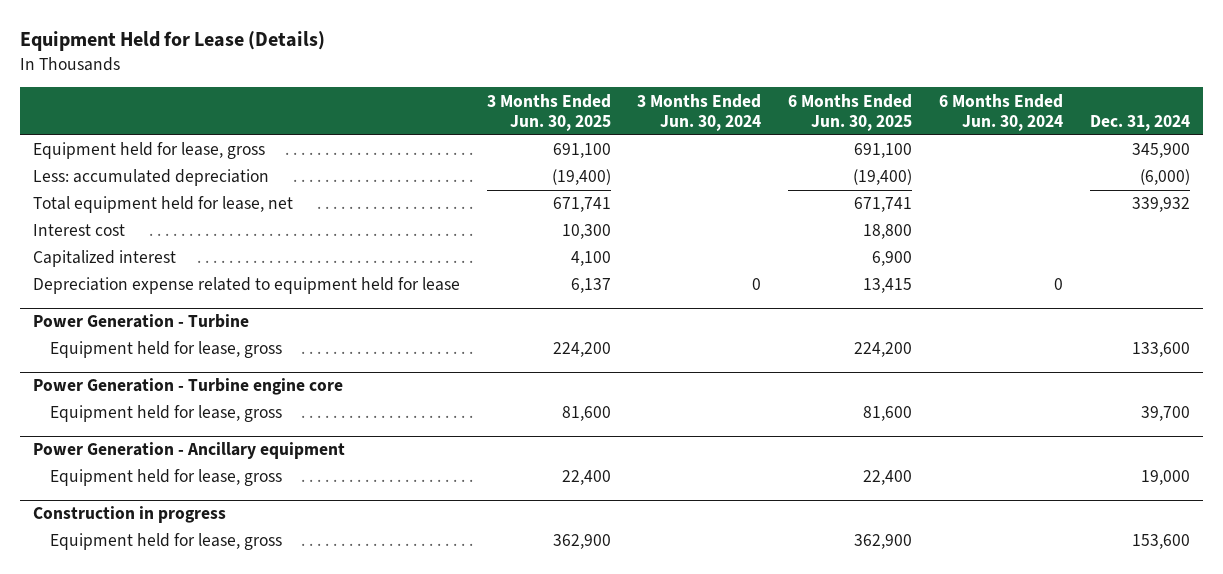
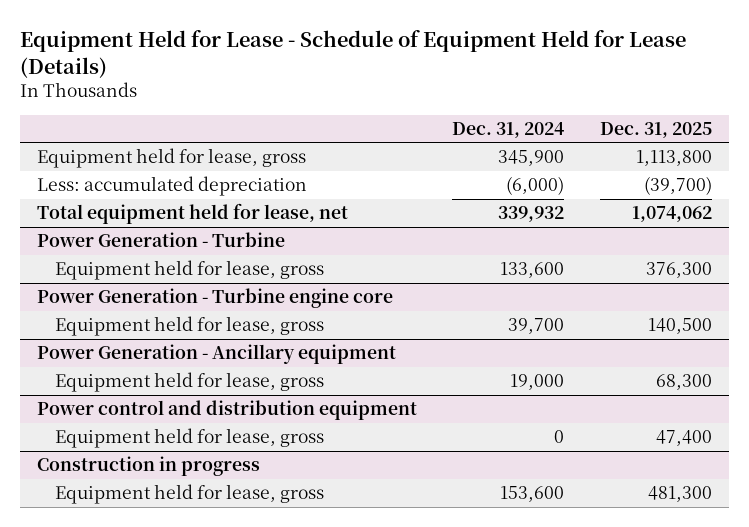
- Equipment Held for Lease (Details)
+ Equipment Held for Lease - Schedule of Equipment Held for Lease (Details)
- | 3 Months Ended Jun. 30, 2025 | 3 Months Ended Jun. 30, 2024 | 6 Months Ended Jun. 30, 2025 | 6 Months Ended Jun. 30, 2024 | Dec. 31, 2024
+ | Dec. 31, 2024 | Dec. 31, 2025
- Interest cost | 10,300 | | 18,800 | |
- Capitalized interest | 4,100 | | 6,900 | |
- Depreciation expense related to equipment held for lease | 6,137 | 0 | 13,415 | 0 |
+ Power control and distribution equipment
+ Equipment held for lease, gross | 0 | 47,400

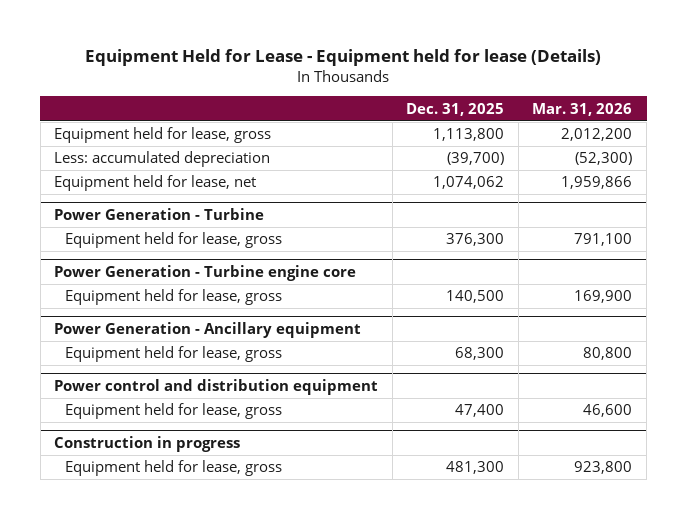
- Equipment Held for Lease - Schedule of Equipment Held for Lease (Details)
+ Equipment Held for Lease - Equipment held for lease (Details)
- | Dec. 31, 2024 | Dec. 31, 2025
+ | Dec. 31, 2025 | Mar. 31, 2026
- Total equipment held for lease, net | 339,932 | 1,074,062
+ Equipment held for lease, net | 1,074,062 | 1,959,866

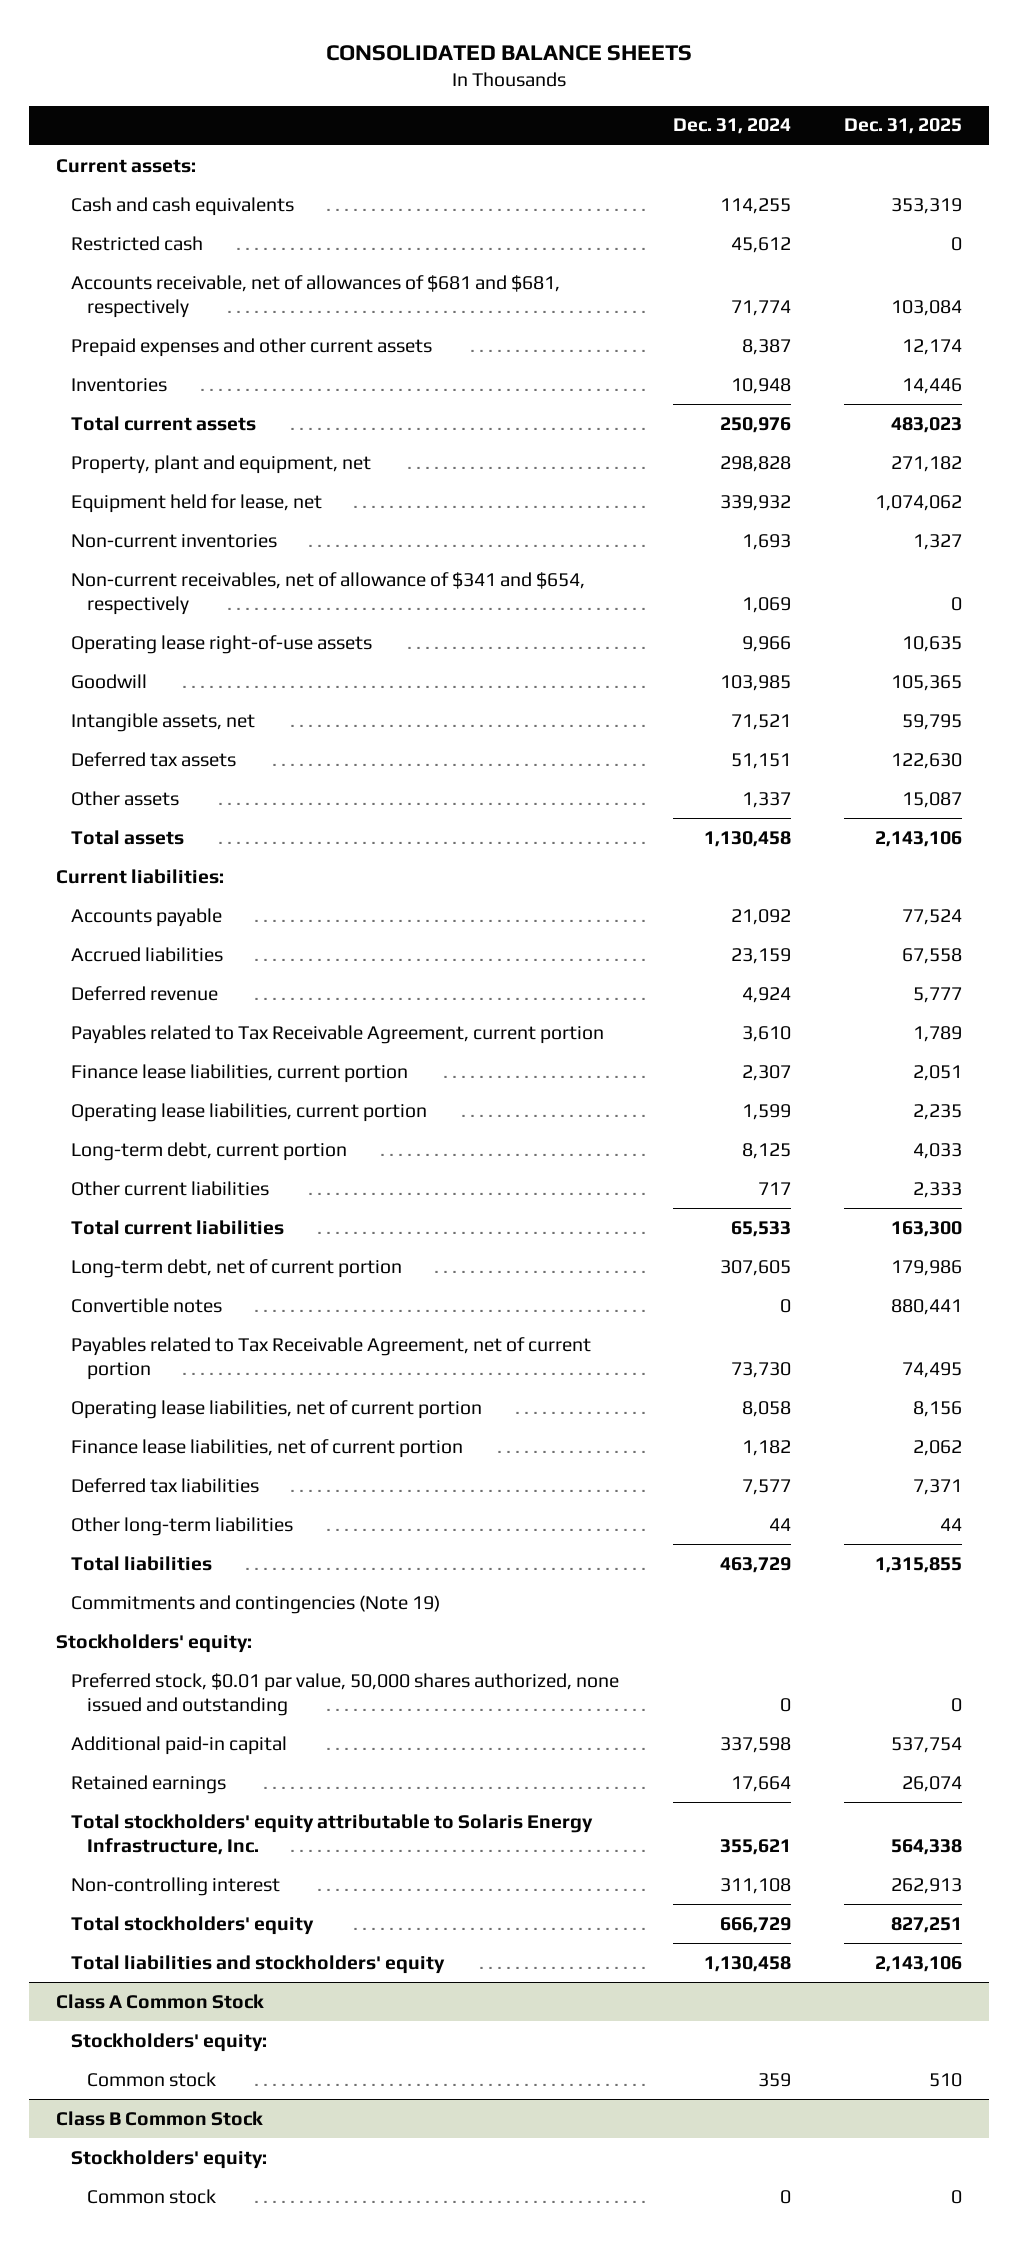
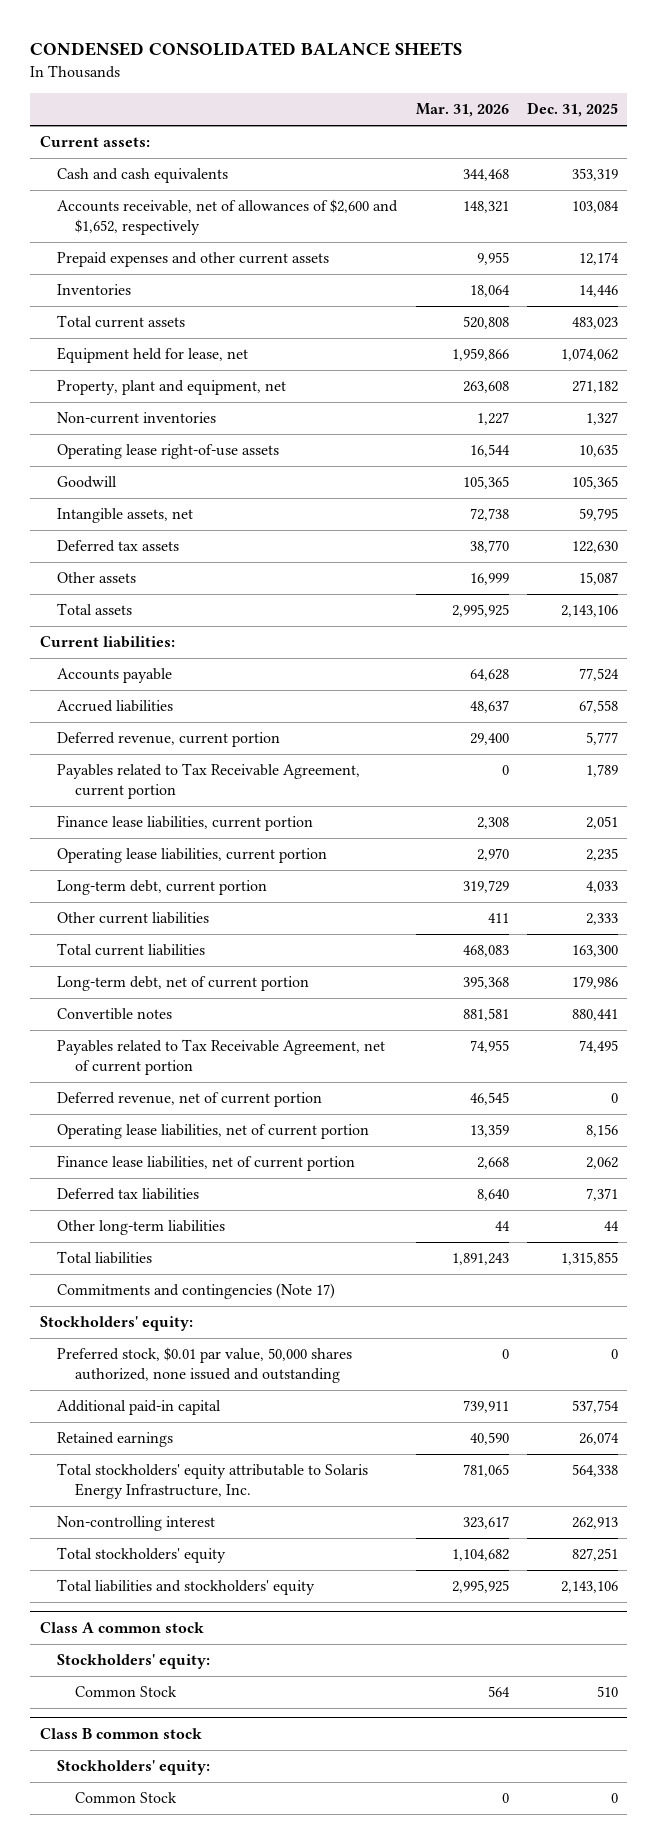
- CONSOLIDATED BALANCE SHEETS
+ CONDENSED CONSOLIDATED BALANCE SHEETS
- | Dec. 31, 2024 | Dec. 31, 2025
+ | Mar. 31, 2026 | Dec. 31, 2025
- Restricted cash | 45,612 | 0
- Accounts receivable, net of allowances of $681 and $681, respectively | 71,774 | 103,084
+ Accounts receivable, net of allowances of $2,600 and $1,652, respectively | 148,321 | 103,084
moved down: Property, plant and equipment, net | 263,608 | 271,182
- Non-current receivables, net of allowance of $341 and $654, respectively | 1,069 | 0
- Deferred revenue | 4,924 | 5,777
+ Deferred revenue, current portion | 29,400 | 5,777
+ Deferred revenue, net of current portion | 46,545 | 0
- Commitments and contingencies (Note 19)
+ Commitments and contingencies (Note 17)
- Class A Common Stock
+ Class A common stock
- Common stock | 359 | 510
- Class B Common Stock
+ Common Stock | 564 | 510
+ Class B common stock
- Common stock | 0 | 0
+ Common Stock | 0 | 0

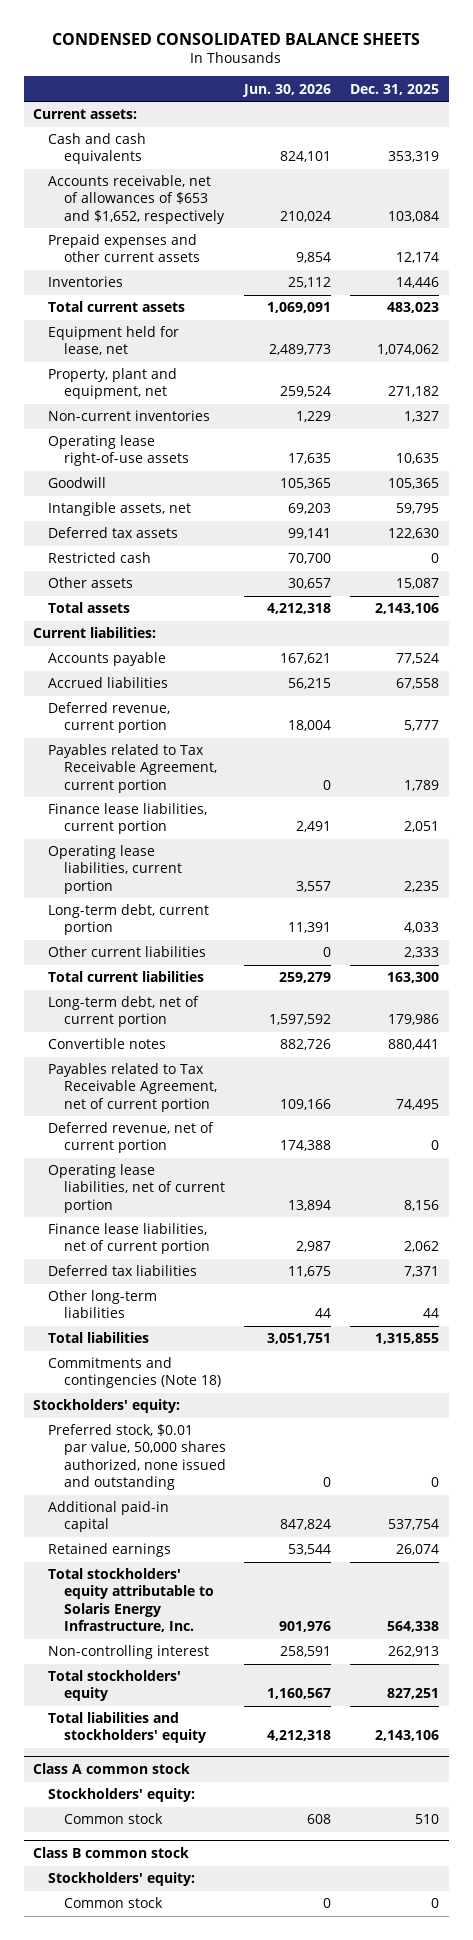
- | Mar. 31, 2026 | Dec. 31, 2025
+ | Jun. 30, 2026 | Dec. 31, 2025
- Accounts receivable, net of allowances of $2,600 and $1,652, respectively | 148,321 | 103,084
+ Accounts receivable, net of allowances of $653 and $1,652, respectively | 210,024 | 103,084
+ Restricted cash | 70,700 | 0
- Commitments and contingencies (Note 17)
+ Commitments and contingencies (Note 18)
@ Class A common stock
- Common Stock | 564 | 510
+ Common stock | 608 | 510
@ Class B common stock
- Common Stock | 0 | 0
+ Common stock | 0 | 0

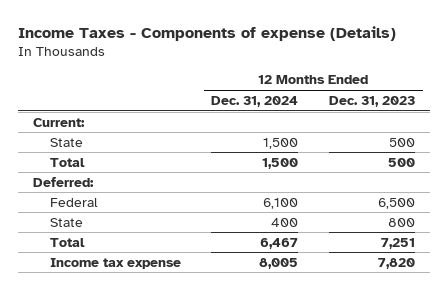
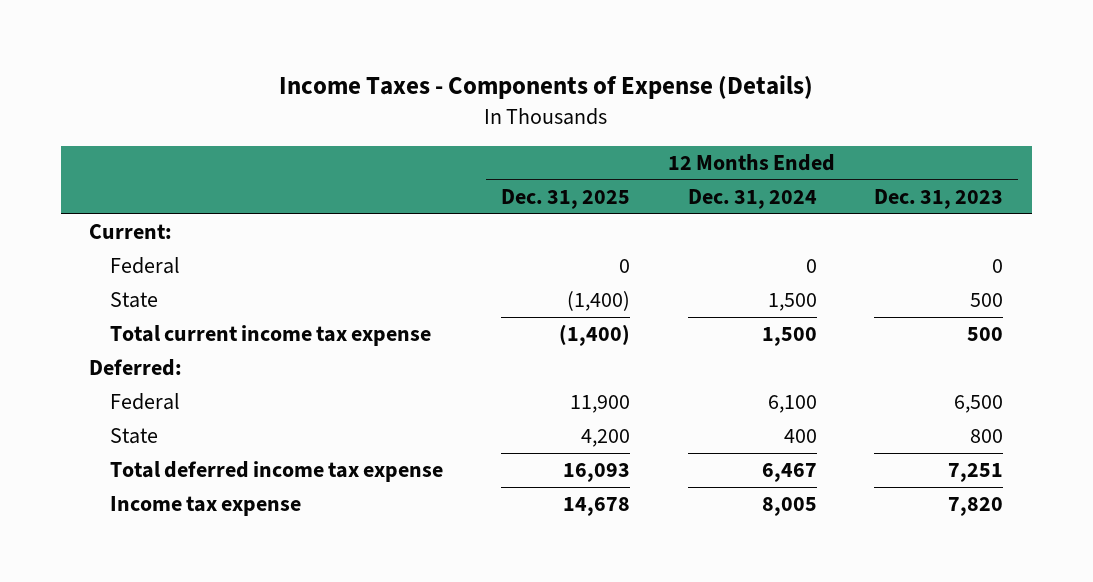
- Income Taxes - Components of expense (Details)
+ Income Taxes - Components of Expense (Details)
- | 12 Months Ended Dec. 31, 2024 | 12 Months Ended Dec. 31, 2023
+ | 12 Months Ended Dec. 31, 2025 | 12 Months Ended Dec. 31, 2024 | 12 Months Ended Dec. 31, 2023
+ Federal | 0 | 0 | 0
- Total | 1,500 | 500
+ Total current income tax expense | (1,400) | 1,500 | 500
- Total | 6,467 | 7,251
+ Total deferred income tax expense | 16,093 | 6,467 | 7,251

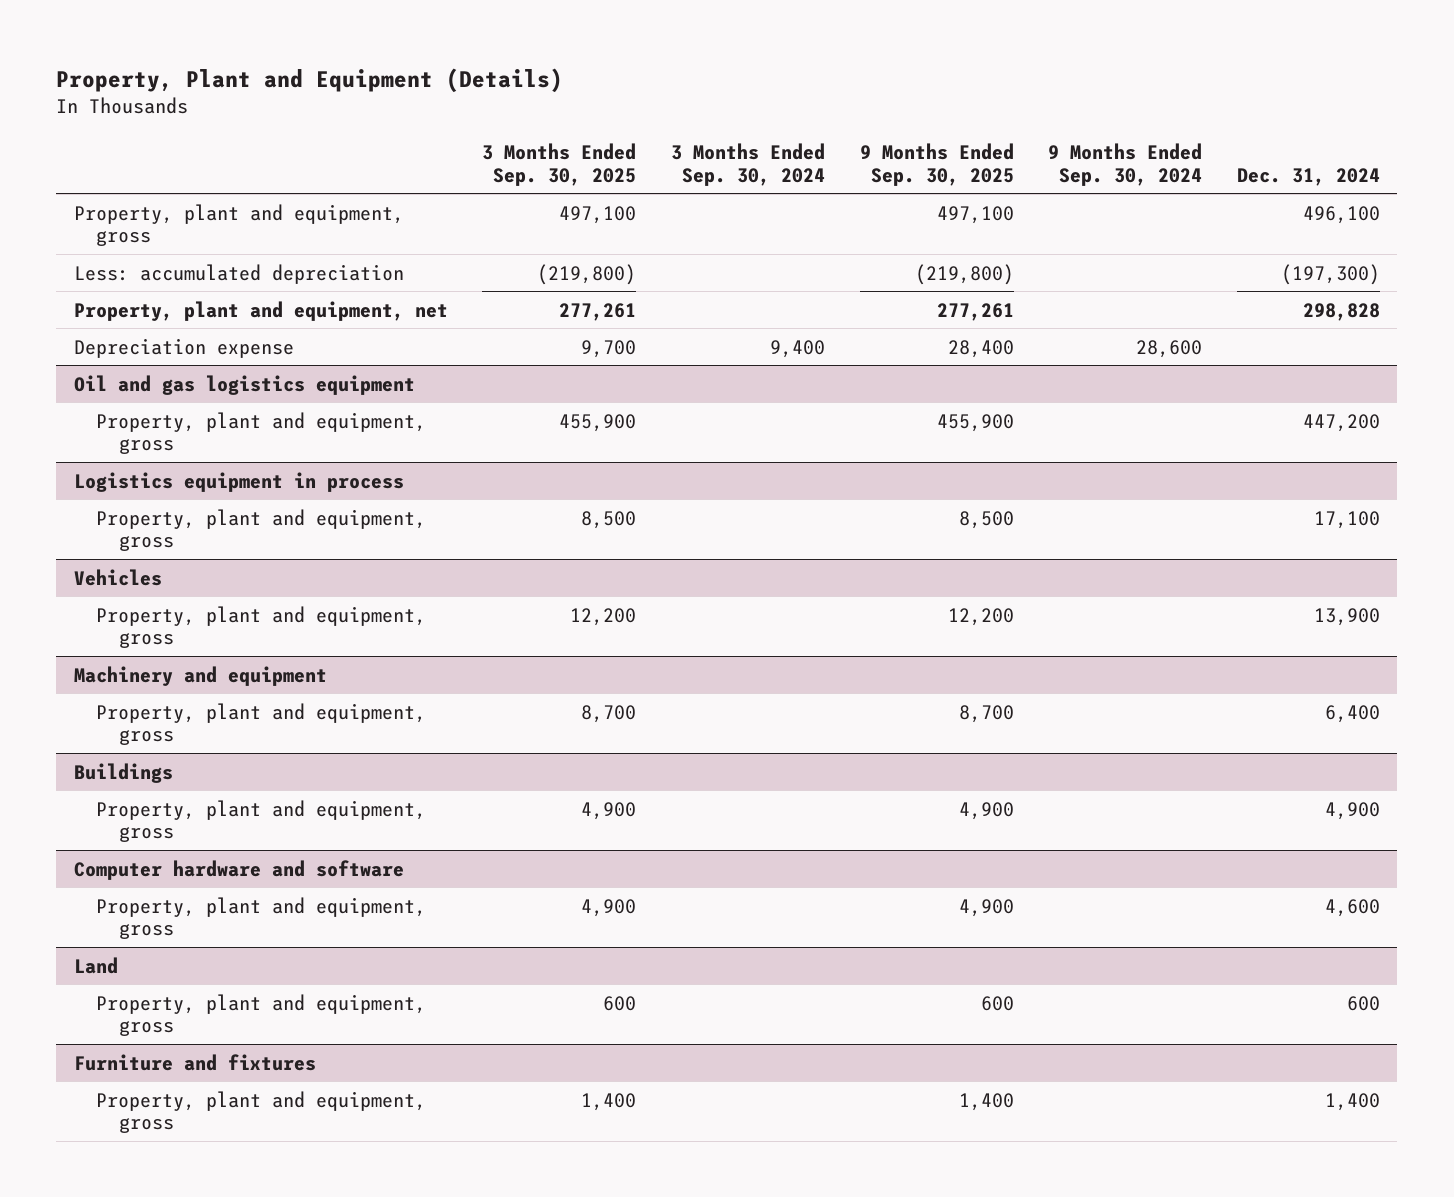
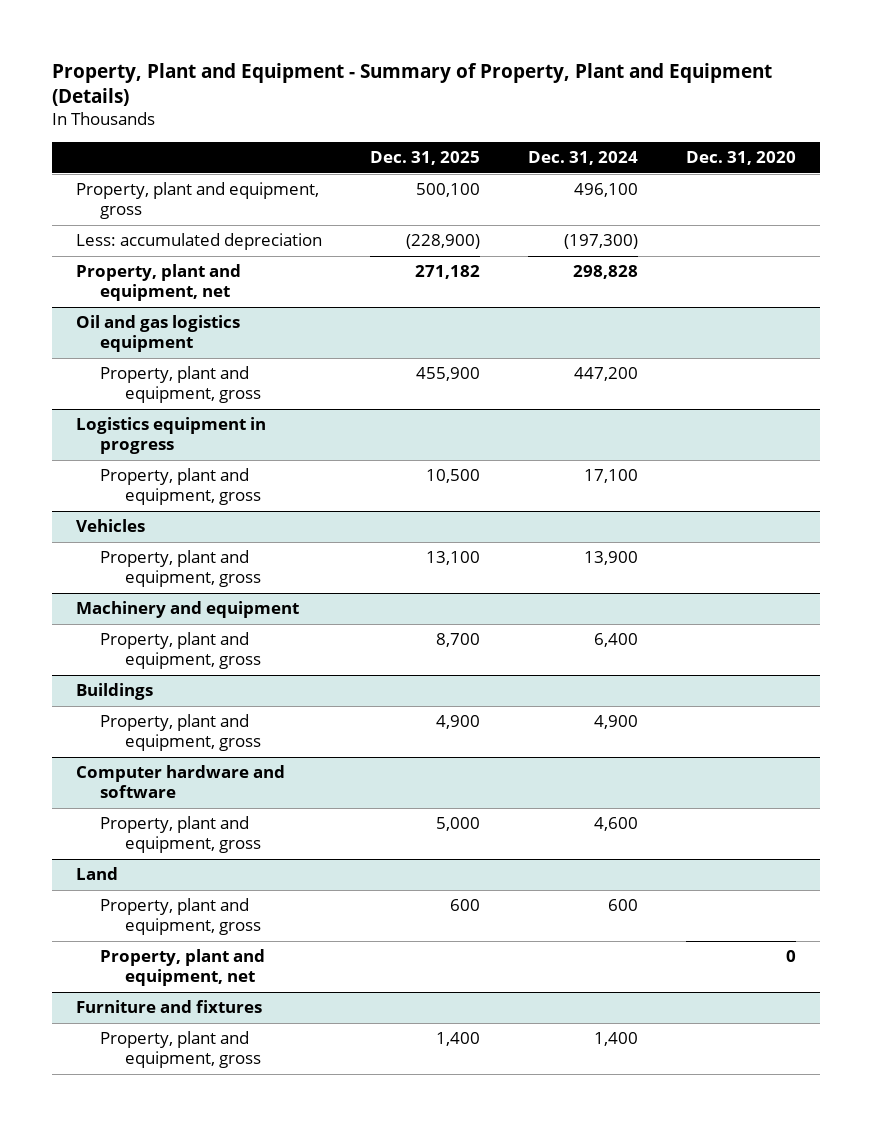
- Property, Plant and Equipment (Details)
+ Property, Plant and Equipment - Summary of Property, Plant and Equipment (Details)
- | 3 Months Ended Sep. 30, 2025 | 3 Months Ended Sep. 30, 2024 | 9 Months Ended Sep. 30, 2025 | 9 Months Ended Sep. 30, 2024 | Dec. 31, 2024
+ | Dec. 31, 2025 | Dec. 31, 2024 | Dec. 31, 2020
- Depreciation expense | 9,700 | 9,400 | 28,400 | 28,600 |
- Logistics equipment in process
+ Logistics equipment in progress
@ Land
+ Property, plant and equipment, net | | | 0

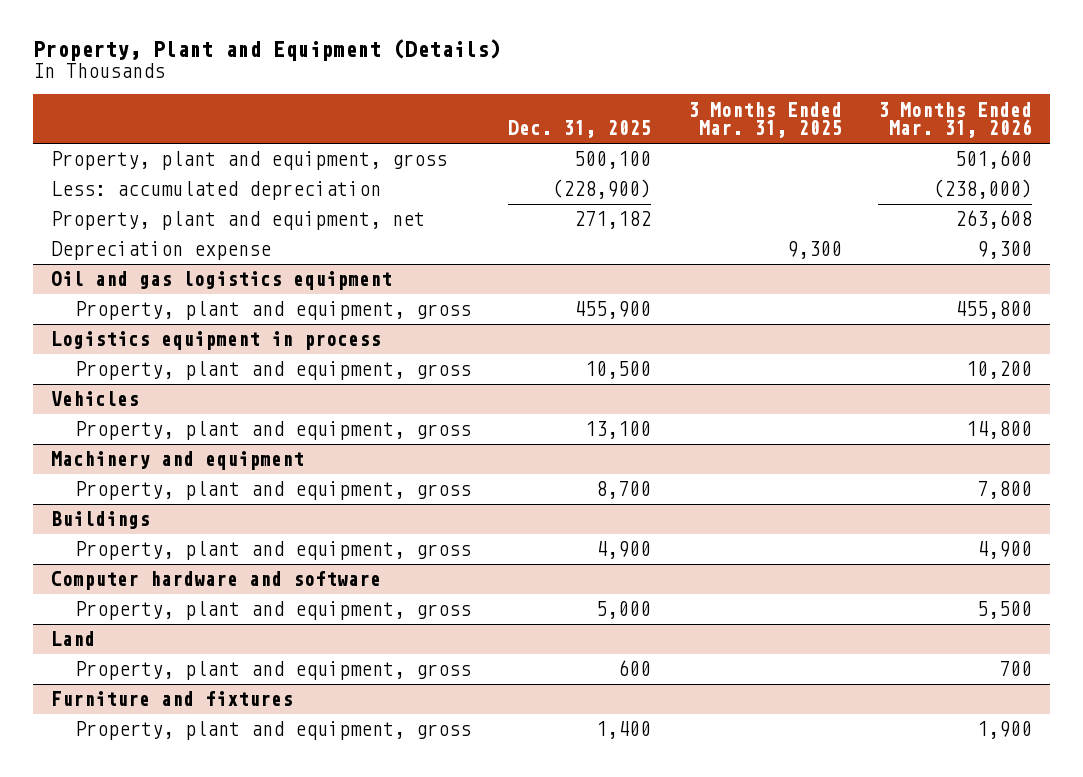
- Property, Plant and Equipment - Summary of Property, Plant and Equipment (Details)
+ Property, Plant and Equipment (Details)
- | Dec. 31, 2025 | Dec. 31, 2024 | Dec. 31, 2020
+ | Dec. 31, 2025 | 3 Months Ended Mar. 31, 2025 | 3 Months Ended Mar. 31, 2026
+ Depreciation expense | | 9,300 | 9,300
- Logistics equipment in progress
+ Logistics equipment in process
@ Land
- Property, plant and equipment, net | | | 0

